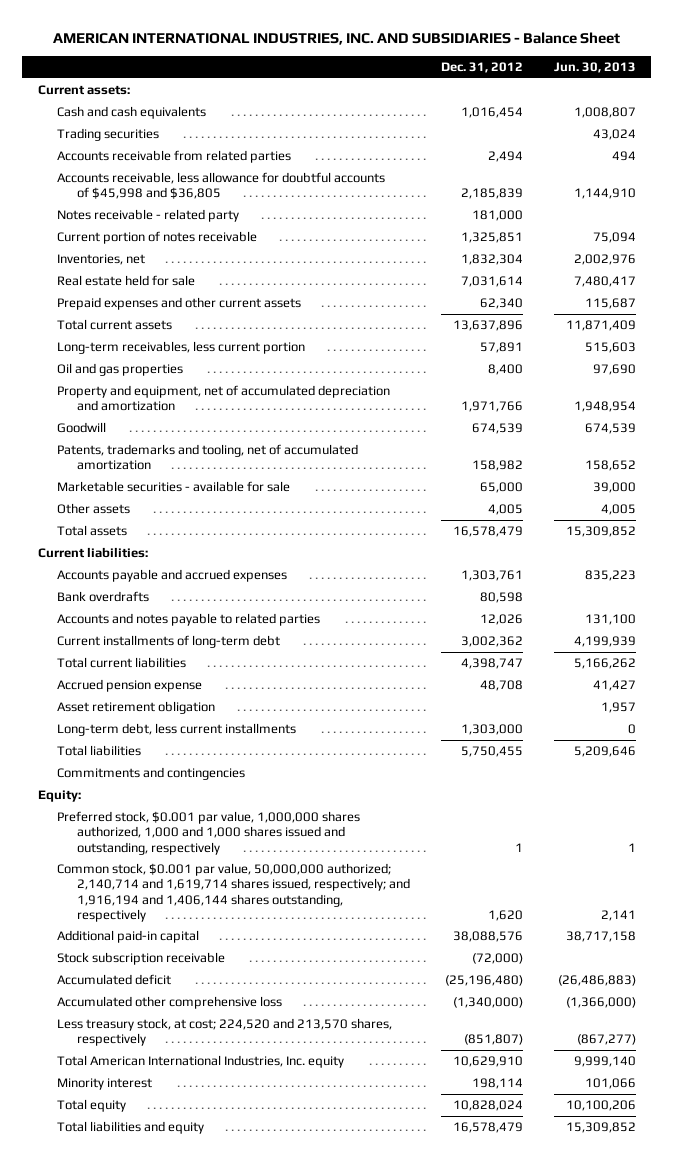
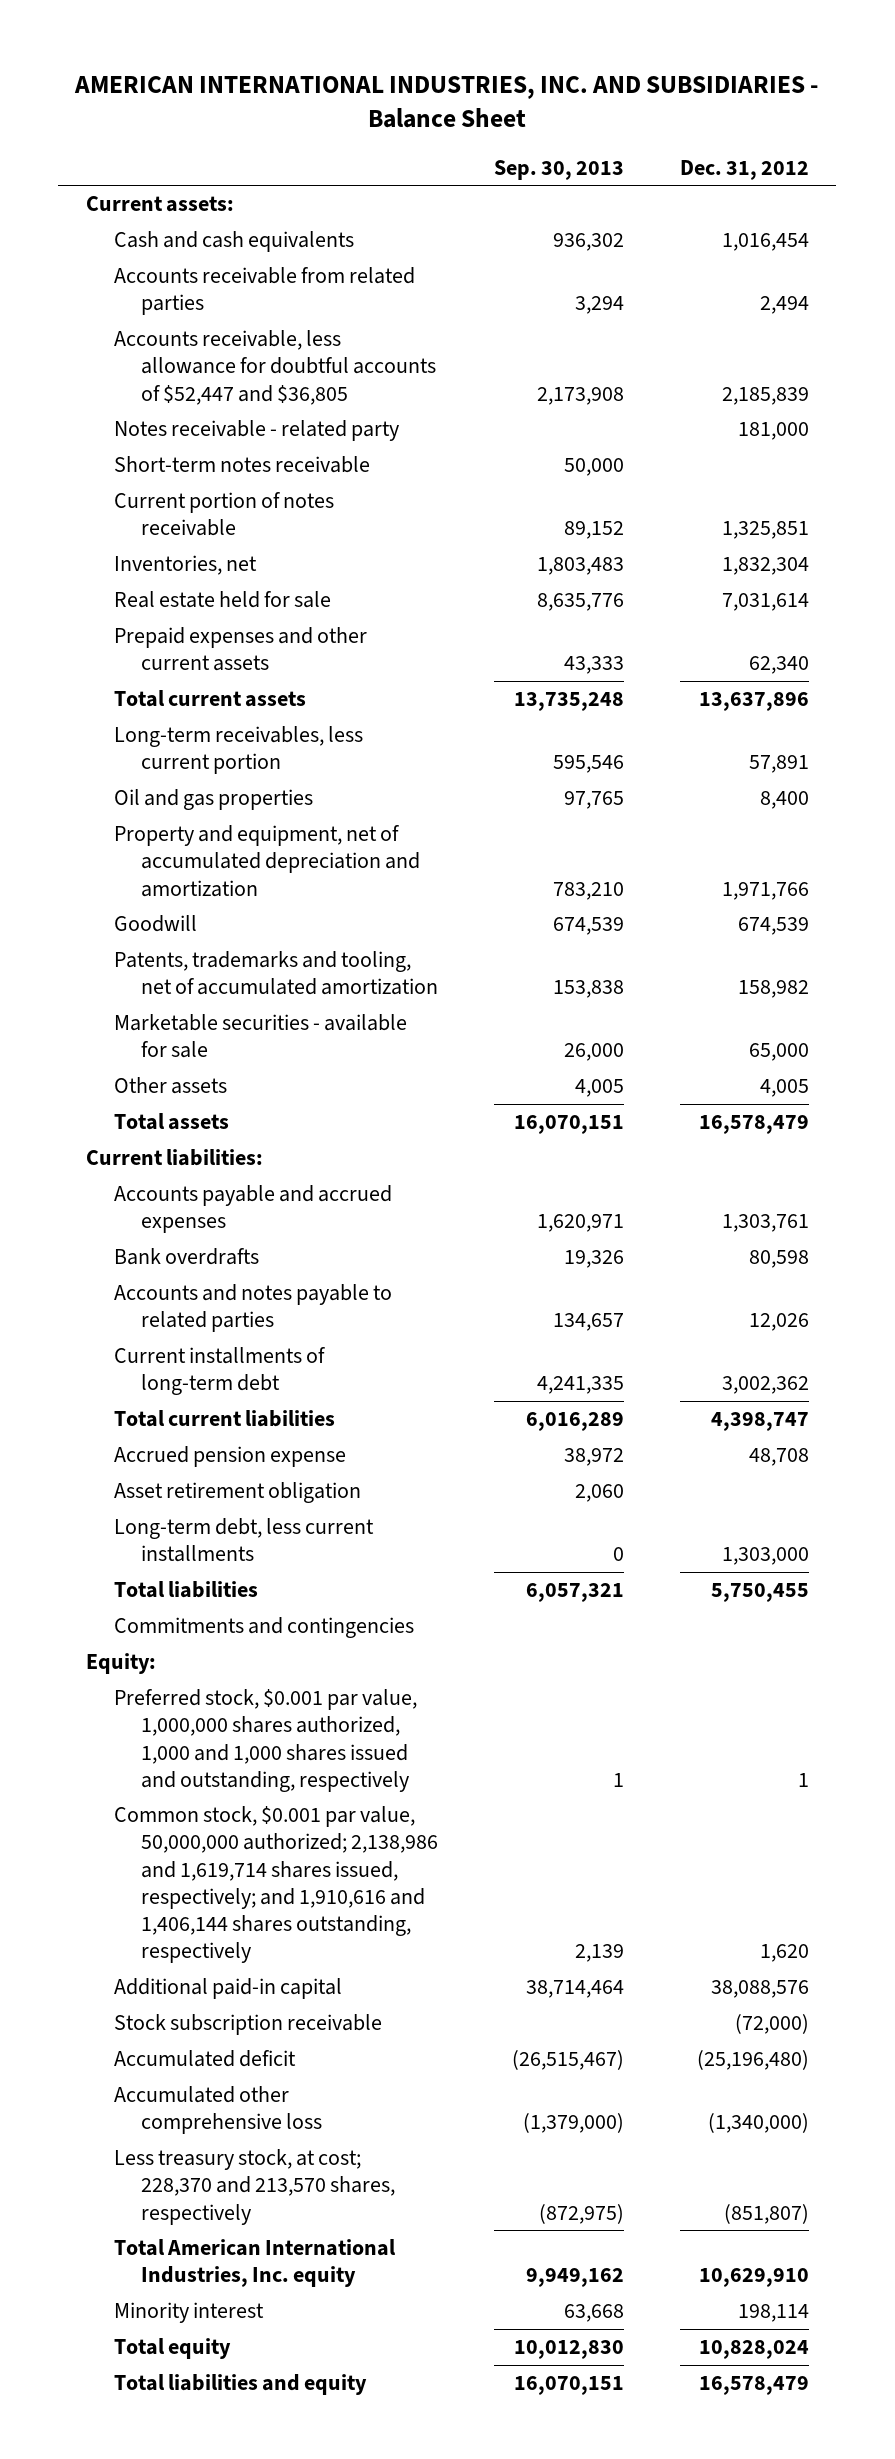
- | Dec. 31, 2012 | Jun. 30, 2013
+ | Sep. 30, 2013 | Dec. 31, 2012
- Trading securities | | 43,024
- Accounts receivable, less allowance for doubtful accounts of $45,998 and $36,805 | 2,185,839 | 1,144,910
+ Accounts receivable, less allowance for doubtful accounts of $52,447 and $36,805 | 2,173,908 | 2,185,839
+ Short-term notes receivable | 50,000 |
- Common stock, $0.001 par value, 50,000,000 authorized; 2,140,714 and 1,619,714 shares issued, respectively; and 1,916,194 and 1,406,144 shares outstanding, respectively | 1,620 | 2,141
+ Common stock, $0.001 par value, 50,000,000 authorized; 2,138,986 and 1,619,714 shares issued, respectively; and 1,910,616 and 1,406,144 shares outstanding, respectively | 2,139 | 1,620
- Less treasury stock, at cost; 224,520 and 213,570 shares, respectively | (851,807) | (867,277)
+ Less treasury stock, at cost; 228,370 and 213,570 shares, respectively | (872,975) | (851,807)

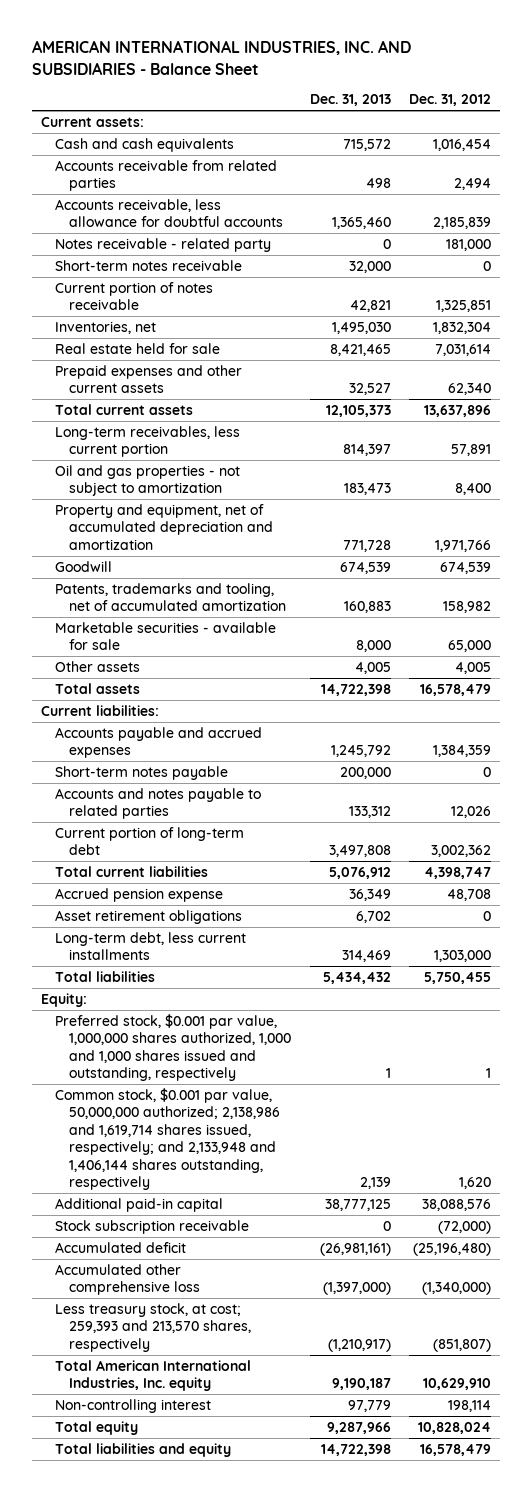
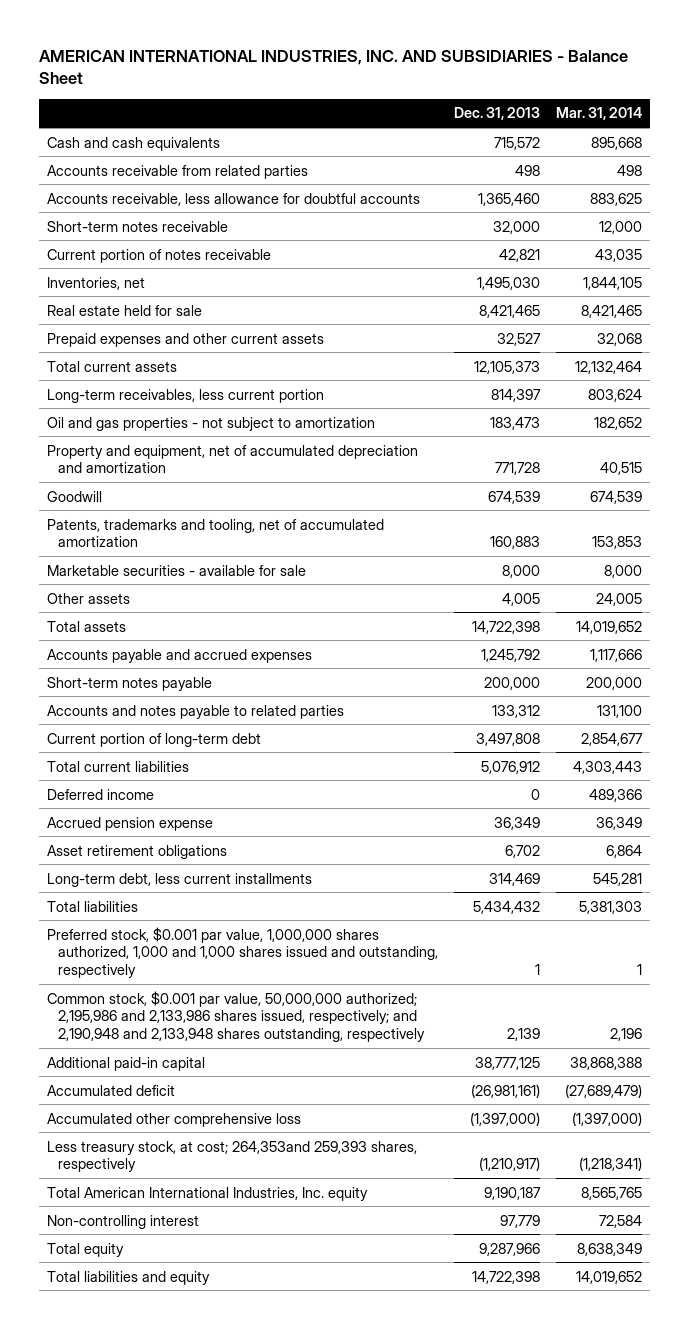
- | Dec. 31, 2013 | Dec. 31, 2012
+ | Dec. 31, 2013 | Mar. 31, 2014
- Current assets:
- Notes receivable - related party | 0 | 181,000
- Current liabilities:
+ Deferred income | 0 | 489,366
- Equity:
- Common stock, $0.001 par value, 50,000,000 authorized; 2,138,986 and 1,619,714 shares issued, respectively; and 2,133,948 and 1,406,144 shares outstanding, respectively | 2,139 | 1,620
+ Common stock, $0.001 par value, 50,000,000 authorized; 2,195,986 and 2,133,986 shares issued, respectively; and 2,190,948 and 2,133,948 shares outstanding, respectively | 2,139 | 2,196
- Stock subscription receivable | 0 | (72,000)
- Less treasury stock, at cost; 259,393 and 213,570 shares, respectively | (1,210,917) | (851,807)
+ Less treasury stock, at cost; 264,353and 259,393 shares, respectively | (1,210,917) | (1,218,341)

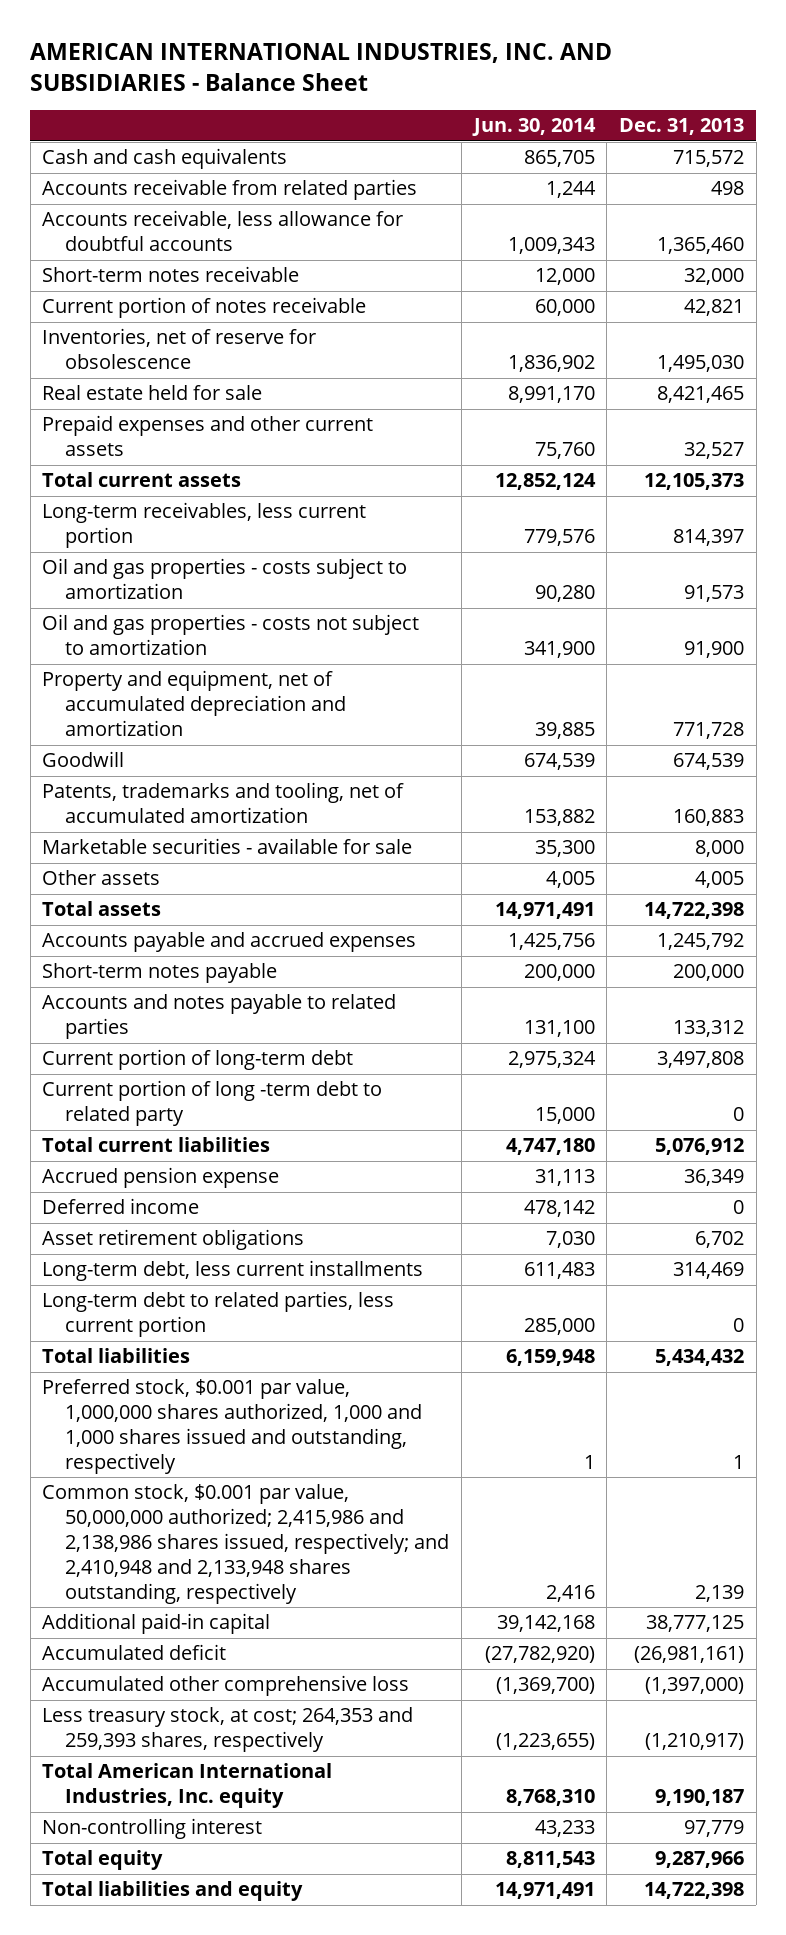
- | Dec. 31, 2013 | Mar. 31, 2014
+ | Jun. 30, 2014 | Dec. 31, 2013
- Inventories, net | 1,495,030 | 1,844,105
+ Inventories, net of reserve for obsolescence | 1,836,902 | 1,495,030
- Oil and gas properties - not subject to amortization | 183,473 | 182,652
+ Oil and gas properties - costs subject to amortization | 90,280 | 91,573
+ Oil and gas properties - costs not subject to amortization | 341,900 | 91,900
+ Current portion of long -term debt to related party | 15,000 | 0
moved down: Deferred income | 478,142 | 0
+ Long-term debt to related parties, less current portion | 285,000 | 0
- Common stock, $0.001 par value, 50,000,000 authorized; 2,195,986 and 2,133,986 shares issued, respectively; and 2,190,948 and 2,133,948 shares outstanding, respectively | 2,139 | 2,196
+ Common stock, $0.001 par value, 50,000,000 authorized; 2,415,986 and 2,138,986 shares issued, respectively; and 2,410,948 and 2,133,948 shares outstanding, respectively | 2,416 | 2,139
- Less treasury stock, at cost; 264,353and 259,393 shares, respectively | (1,210,917) | (1,218,341)
+ Less treasury stock, at cost; 264,353 and 259,393 shares, respectively | (1,223,655) | (1,210,917)

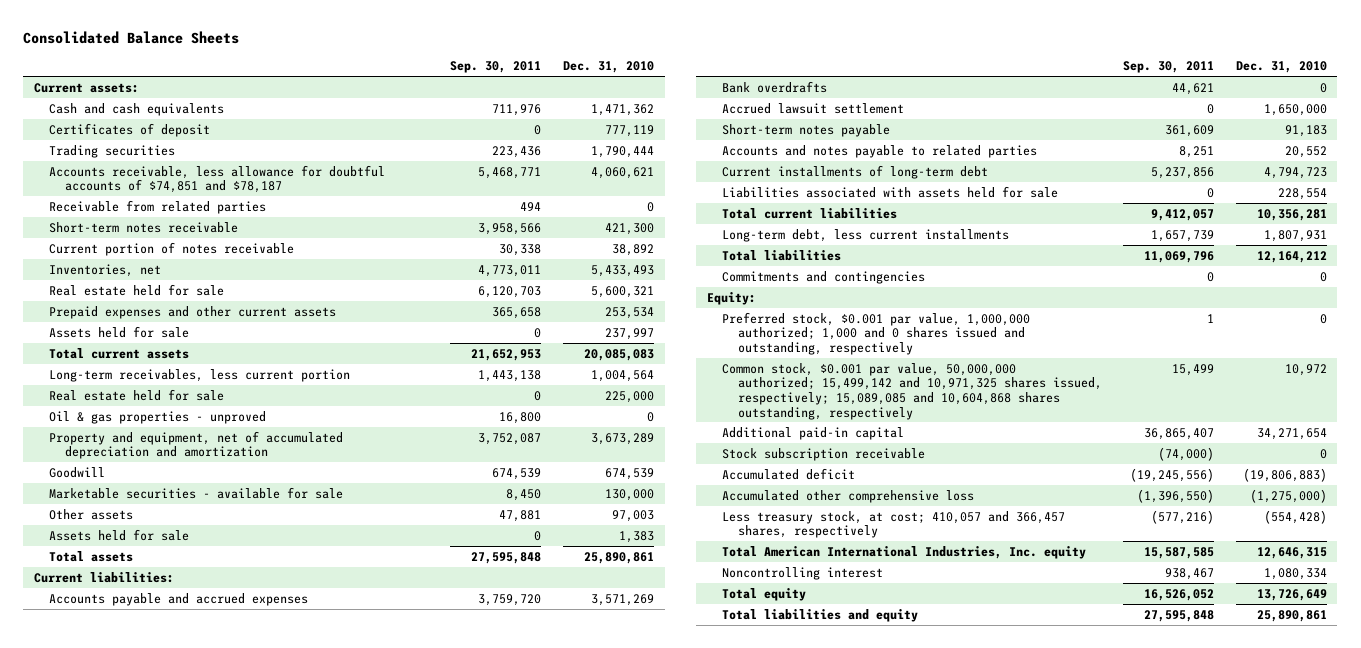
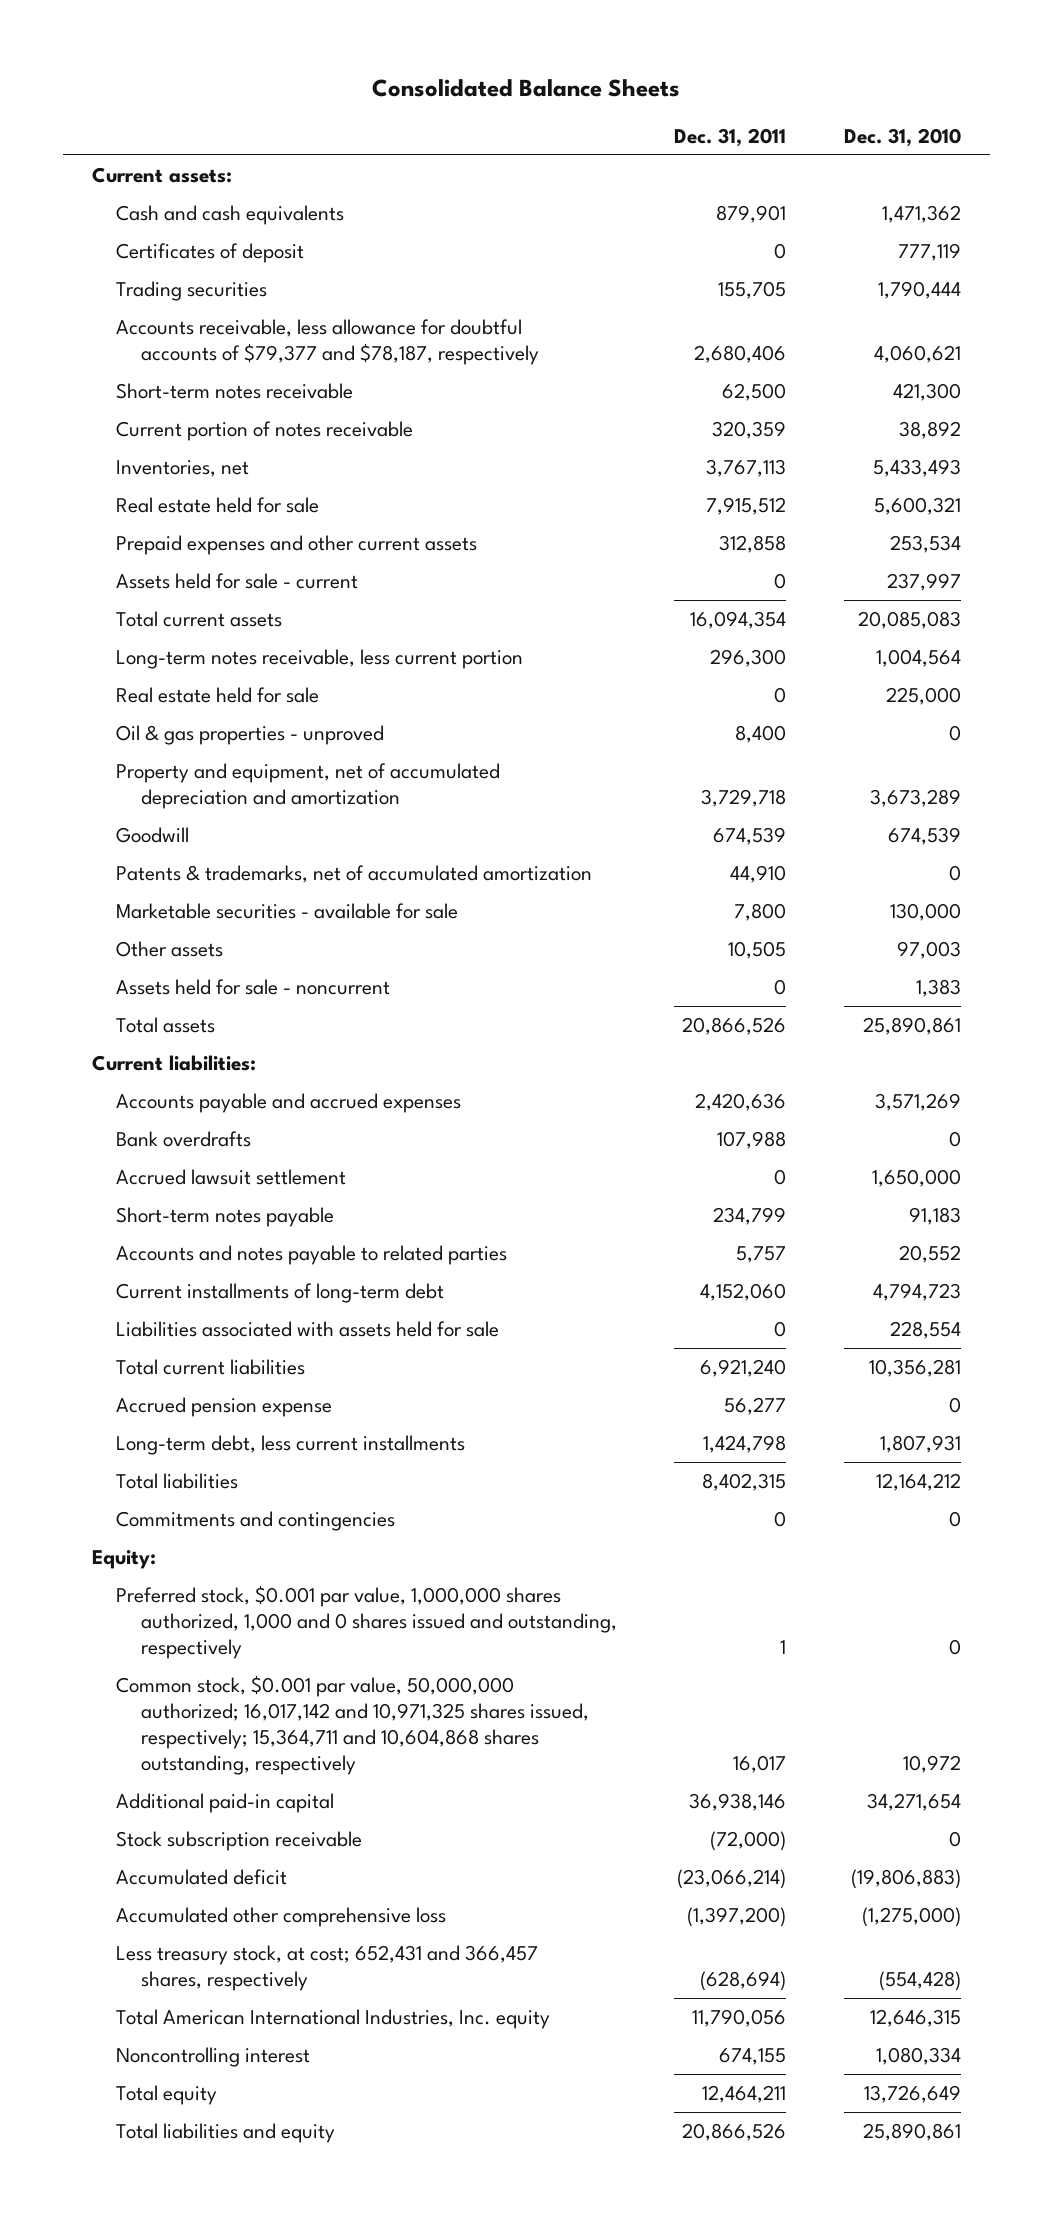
- | Sep. 30, 2011 | Dec. 31, 2010
+ | Dec. 31, 2011 | Dec. 31, 2010
- Accounts receivable, less allowance for doubtful accounts of $74,851 and $78,187 | 5,468,771 | 4,060,621
- Receivable from related parties | 494 | 0
+ Accounts receivable, less allowance for doubtful accounts of $79,377 and $78,187, respectively | 2,680,406 | 4,060,621
- Assets held for sale | 0 | 237,997
+ Assets held for sale - current | 0 | 237,997
- Long-term receivables, less current portion | 1,443,138 | 1,004,564
+ Long-term notes receivable, less current portion | 296,300 | 1,004,564
+ Patents & trademarks, net of accumulated amortization | 44,910 | 0
- Assets held for sale | 0 | 1,383
+ Assets held for sale - noncurrent | 0 | 1,383
+ Accrued pension expense | 56,277 | 0
- Preferred stock, $0.001 par value, 1,000,000 authorized; 1,000 and 0 shares issued and outstanding, respectively | 1 | 0
- Common stock, $0.001 par value, 50,000,000 authorized; 15,499,142 and 10,971,325 shares issued, respectively; 15,089,085 and 10,604,868 shares outstanding, respectively | 15,499 | 10,972
+ Preferred stock, $0.001 par value, 1,000,000 shares authorized, 1,000 and 0 shares issued and outstanding, respectively | 1 | 0
+ Common stock, $0.001 par value, 50,000,000 authorized; 16,017,142 and 10,971,325 shares issued, respectively; 15,364,711 and 10,604,868 shares outstanding, respectively | 16,017 | 10,972
- Less treasury stock, at cost; 410,057 and 366,457 shares, respectively | (577,216) | (554,428)
+ Less treasury stock, at cost; 652,431 and 366,457 shares, respectively | (628,694) | (554,428)

